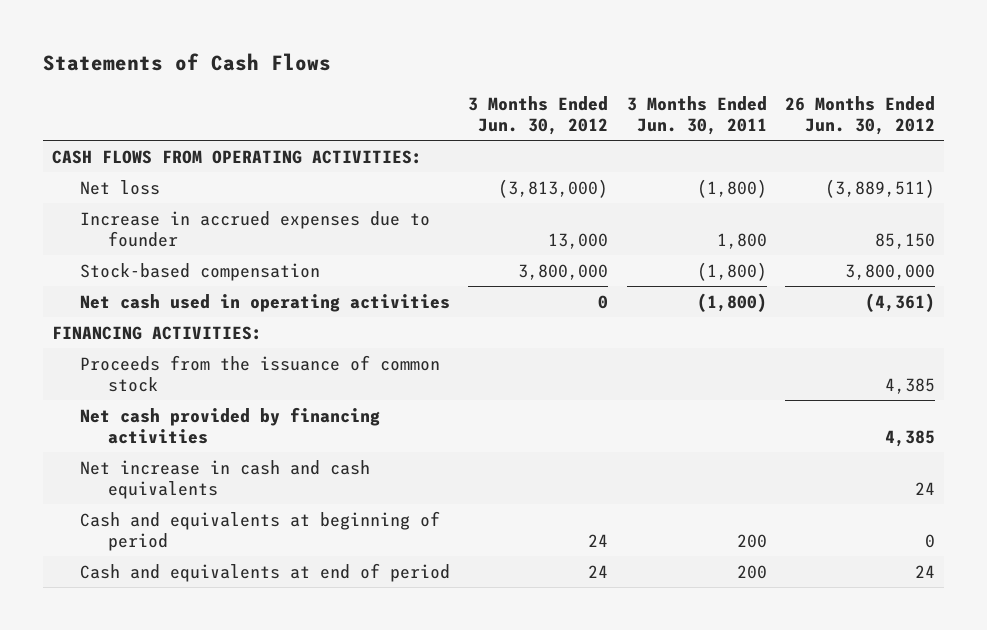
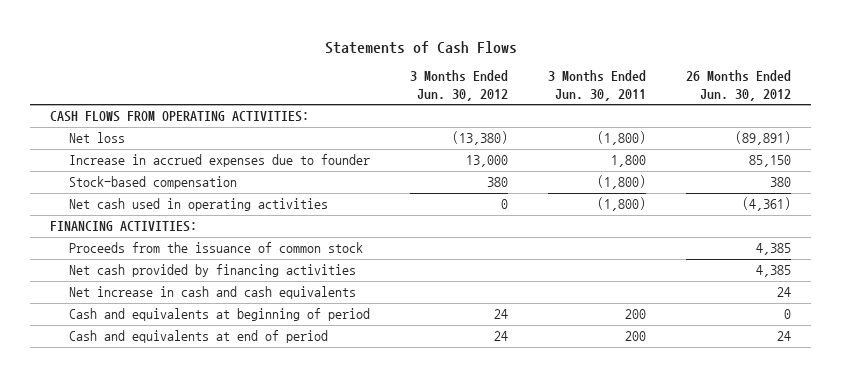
- Net loss | (3,813,000) | (1,800) | (3,889,511)
+ Net loss | (13,380) | (1,800) | (89,891)
- Stock-based compensation | 3,800,000 | (1,800) | 3,800,000
+ Stock-based compensation | 380 | (1,800) | 380

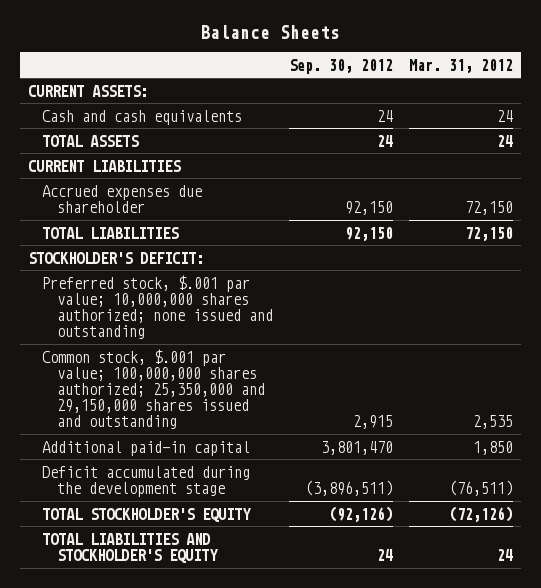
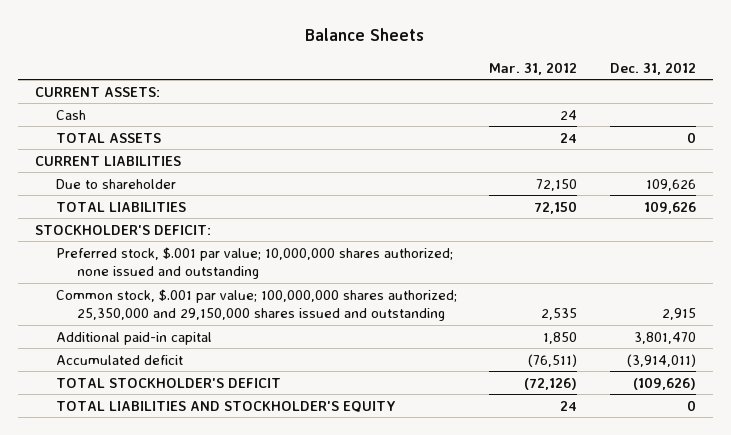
- | Sep. 30, 2012 | Mar. 31, 2012
+ | Mar. 31, 2012 | Dec. 31, 2012
- Cash and cash equivalents | 24 | 24
+ Cash | 24 |
- Accrued expenses due shareholder | 92,150 | 72,150
+ Due to shareholder | 72,150 | 109,626
- Deficit accumulated during the development stage | (3,896,511) | (76,511)
- TOTAL STOCKHOLDER'S EQUITY | (92,126) | (72,126)
+ Accumulated deficit | (76,511) | (3,914,011)
+ TOTAL STOCKHOLDER'S DEFICIT | (72,126) | (109,626)

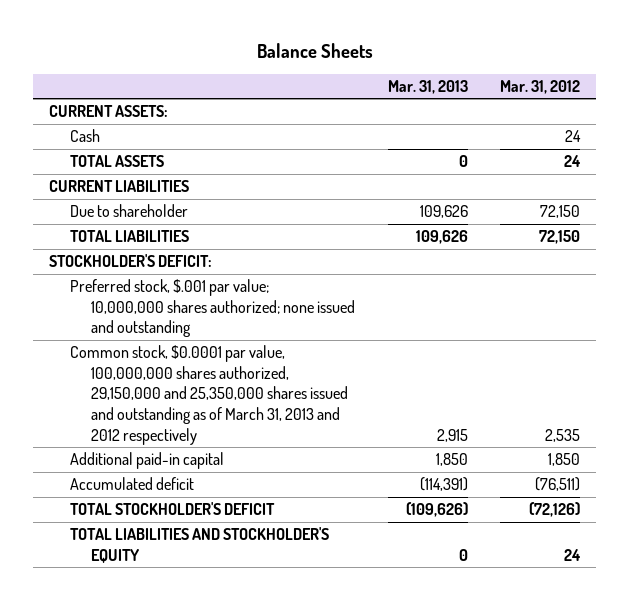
- | Mar. 31, 2012 | Dec. 31, 2012
+ | Mar. 31, 2013 | Mar. 31, 2012
- Common stock, $.001 par value; 100,000,000 shares authorized; 25,350,000 and 29,150,000 shares issued and outstanding | 2,535 | 2,915
+ Common stock, $0.0001 par value, 100,000,000 shares authorized, 29,150,000 and 25,350,000 shares issued and outstanding as of March 31, 2013 and 2012 respectively | 2,915 | 2,535

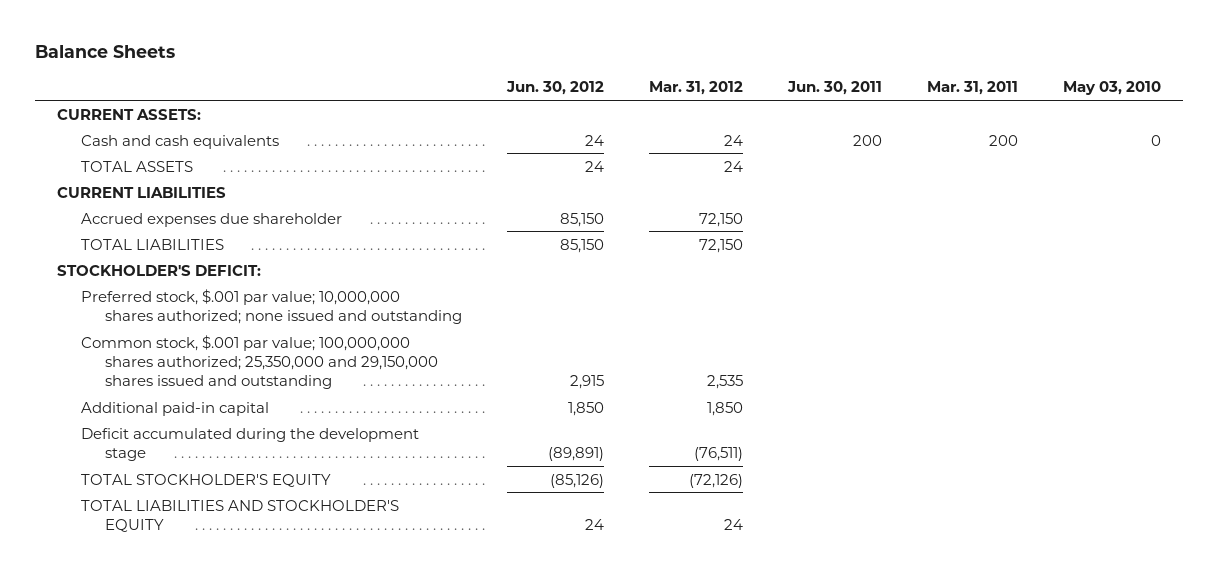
- | Mar. 31, 2013 | Mar. 31, 2012
+ | Jun. 30, 2012 | Mar. 31, 2012 | Jun. 30, 2011 | Mar. 31, 2011 | May 03, 2010
- Cash | | 24
+ Cash and cash equivalents | 24 | 24 | 200 | 200 | 0
- Due to shareholder | 109,626 | 72,150
+ Accrued expenses due shareholder | 85,150 | 72,150 | | |
- Common stock, $0.0001 par value, 100,000,000 shares authorized, 29,150,000 and 25,350,000 shares issued and outstanding as of March 31, 2013 and 2012 respectively | 2,915 | 2,535
+ Common stock, $.001 par value; 100,000,000 shares authorized; 25,350,000 and 29,150,000 shares issued and outstanding | 2,915 | 2,535 | | |
- Accumulated deficit | (114,391) | (76,511)
- TOTAL STOCKHOLDER'S DEFICIT | (109,626) | (72,126)
+ Deficit accumulated during the development stage | (89,891) | (76,511) | | |
+ TOTAL STOCKHOLDER'S EQUITY | (85,126) | (72,126) | | |

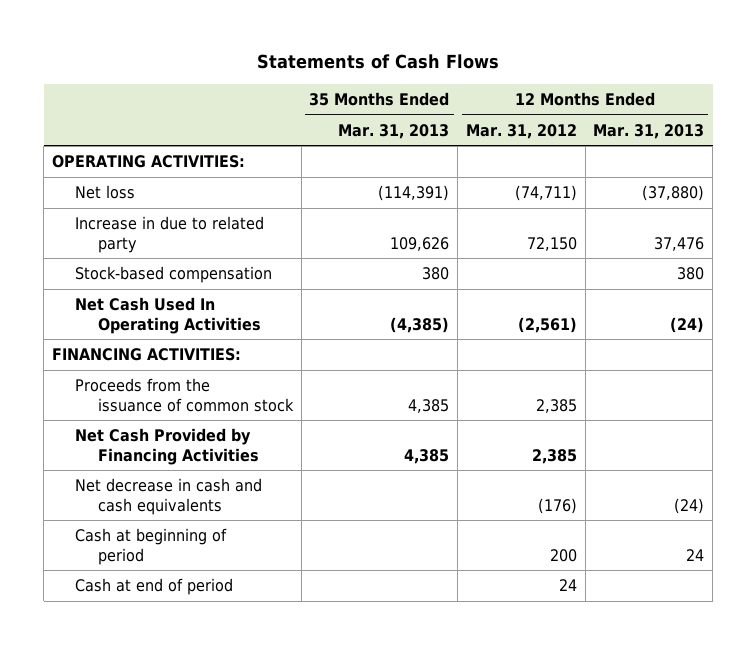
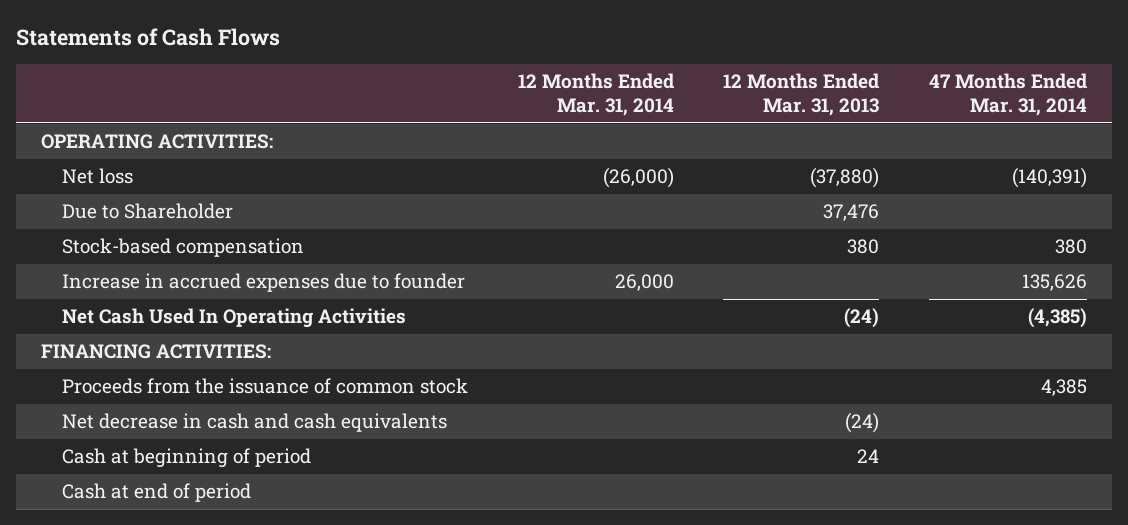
- | 35 Months Ended Mar. 31, 2013 | 12 Months Ended Mar. 31, 2012 | 12 Months Ended Mar. 31, 2013
+ | 12 Months Ended Mar. 31, 2014 | 12 Months Ended Mar. 31, 2013 | 47 Months Ended Mar. 31, 2014
- Increase in due to related party | 109,626 | 72,150 | 37,476
+ Due to Shareholder | | 37,476 |
+ Increase in accrued expenses due to founder | 26,000 | | 135,626
- Net Cash Provided by Financing Activities | 4,385 | 2,385 |

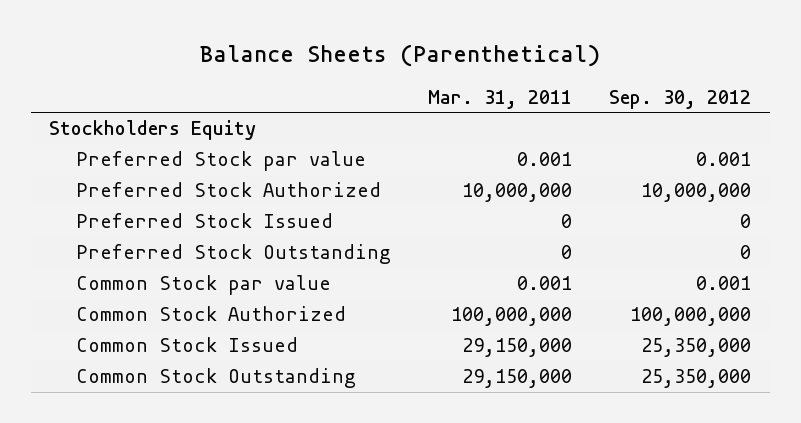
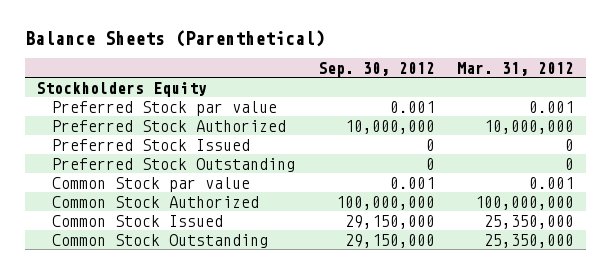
- | Mar. 31, 2011 | Sep. 30, 2012
+ | Sep. 30, 2012 | Mar. 31, 2012
- Common Stock Issued | 29,150,000 | 25,350,000
- Common Stock Outstanding | 29,150,000 | 25,350,000
+ Common Stock Issued | 29,150,000 | 25,350,000
+ Common Stock Outstanding | 29,150,000 | 25,350,000

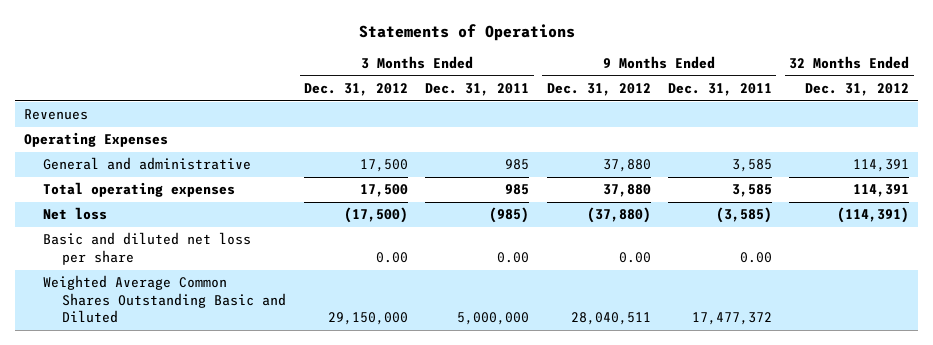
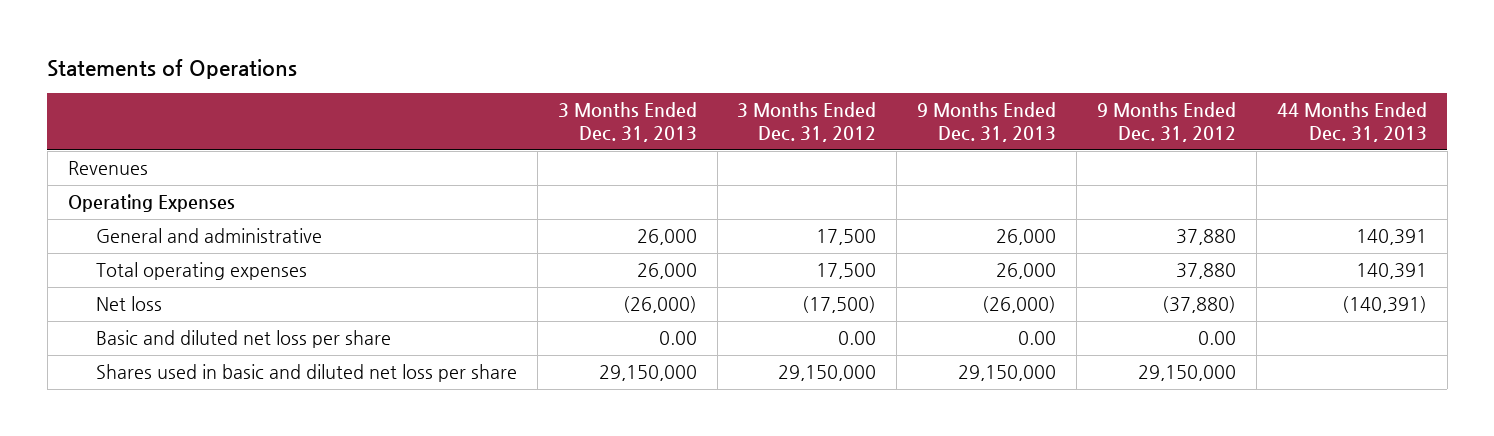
- | 3 Months Ended Dec. 31, 2012 | 3 Months Ended Dec. 31, 2011 | 9 Months Ended Dec. 31, 2012 | 9 Months Ended Dec. 31, 2011 | 32 Months Ended Dec. 31, 2012
+ | 3 Months Ended Dec. 31, 2013 | 3 Months Ended Dec. 31, 2012 | 9 Months Ended Dec. 31, 2013 | 9 Months Ended Dec. 31, 2012 | 44 Months Ended Dec. 31, 2013
- Weighted Average Common Shares Outstanding Basic and Diluted | 29,150,000 | 5,000,000 | 28,040,511 | 17,477,372 |
+ Shares used in basic and diluted net loss per share | 29,150,000 | 29,150,000 | 29,150,000 | 29,150,000 |

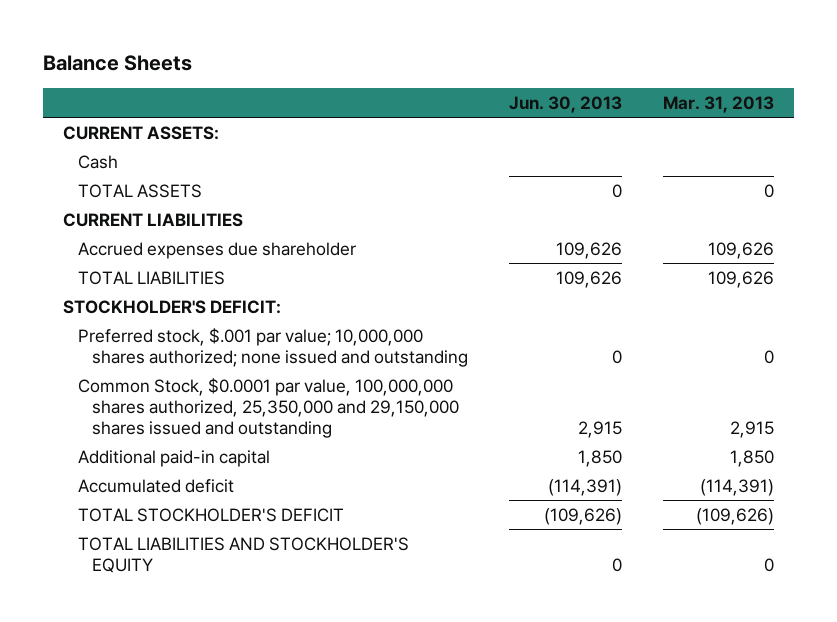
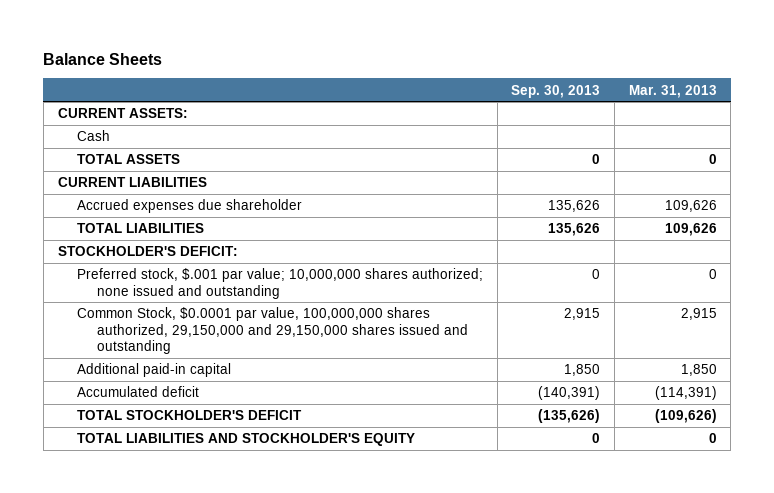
- | Jun. 30, 2013 | Mar. 31, 2013
+ | Sep. 30, 2013 | Mar. 31, 2013
- Common Stock, $0.0001 par value, 100,000,000 shares authorized, 25,350,000 and 29,150,000 shares issued and outstanding | 2,915 | 2,915
+ Common Stock, $0.0001 par value, 100,000,000 shares authorized, 29,150,000 and 29,150,000 shares issued and outstanding | 2,915 | 2,915

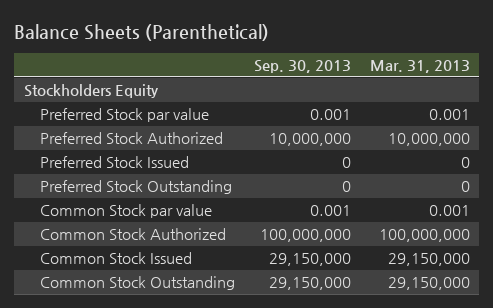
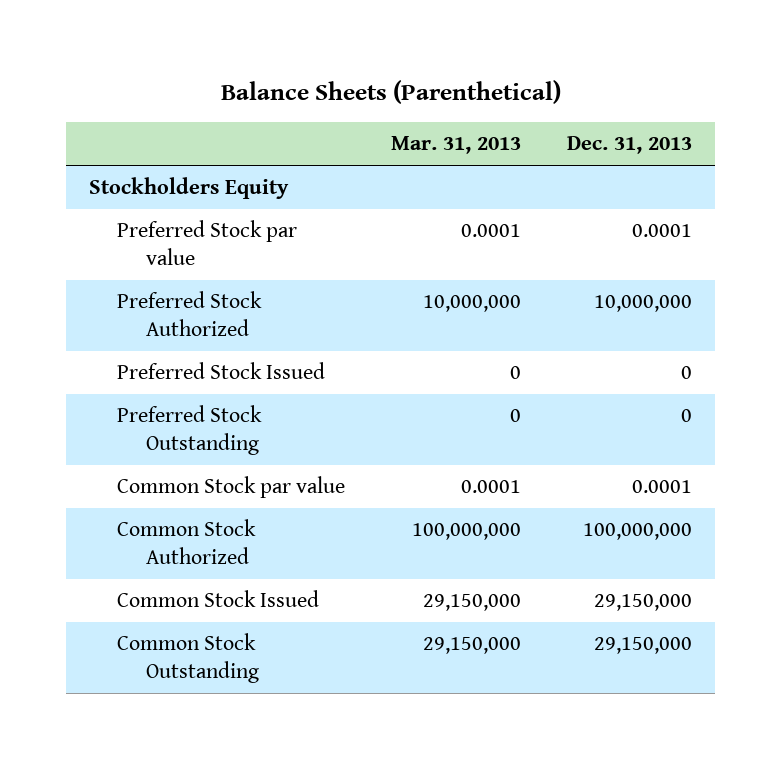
- | Sep. 30, 2013 | Mar. 31, 2013
+ | Mar. 31, 2013 | Dec. 31, 2013
- Preferred Stock par value | 0.001 | 0.001
+ Preferred Stock par value | 0.0001 | 0.0001
- Common Stock par value | 0.001 | 0.001
+ Common Stock par value | 0.0001 | 0.0001

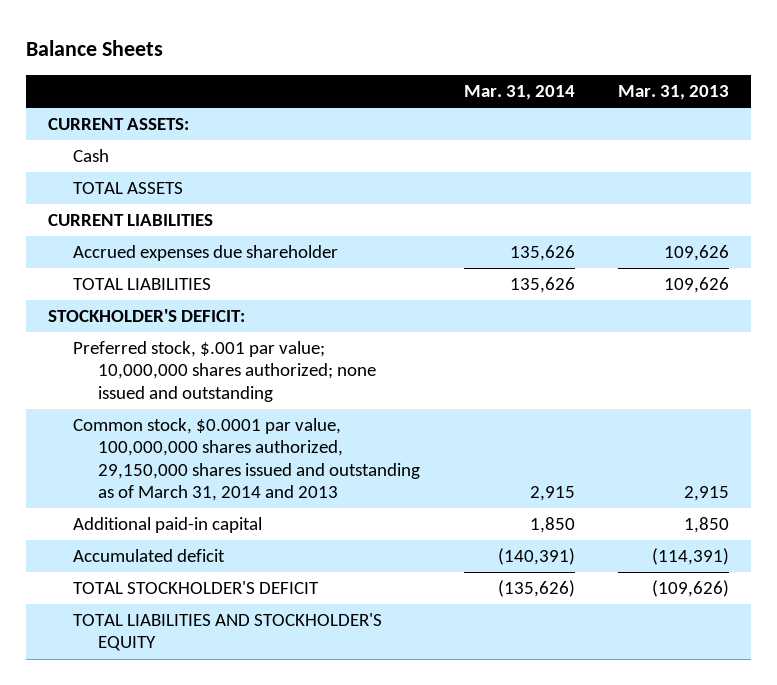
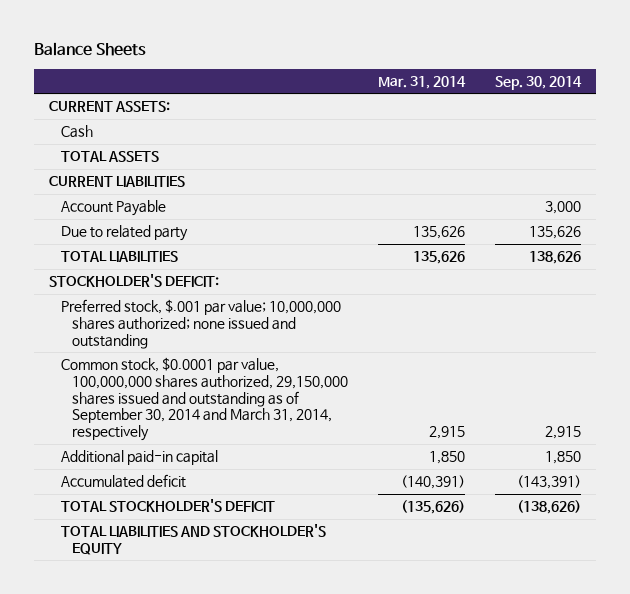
- | Mar. 31, 2014 | Mar. 31, 2013
+ | Mar. 31, 2014 | Sep. 30, 2014
- Accrued expenses due shareholder | 135,626 | 109,626
+ Account Payable | | 3,000
+ Due to related party | 135,626 | 135,626
- Common stock, $0.0001 par value, 100,000,000 shares authorized, 29,150,000 shares issued and outstanding as of March 31, 2014 and 2013 | 2,915 | 2,915
+ Common stock, $0.0001 par value, 100,000,000 shares authorized, 29,150,000 shares issued and outstanding as of September 30, 2014 and March 31, 2014, respectively | 2,915 | 2,915

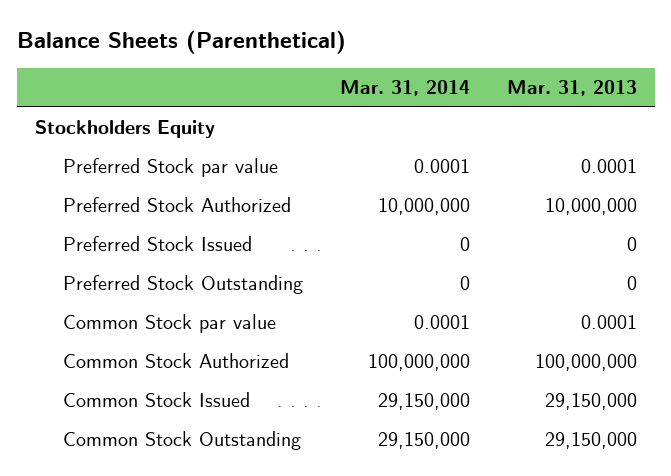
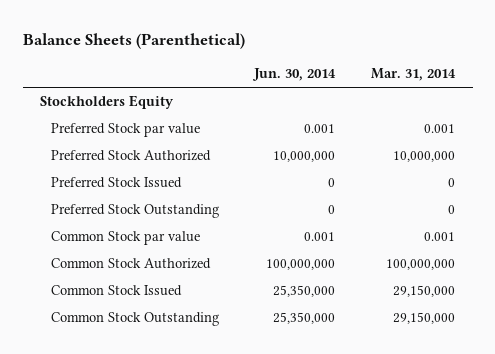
- | Mar. 31, 2014 | Mar. 31, 2013
+ | Jun. 30, 2014 | Mar. 31, 2014
- Preferred Stock par value | 0.0001 | 0.0001
+ Preferred Stock par value | 0.001 | 0.001
- Common Stock par value | 0.0001 | 0.0001
+ Common Stock par value | 0.001 | 0.001

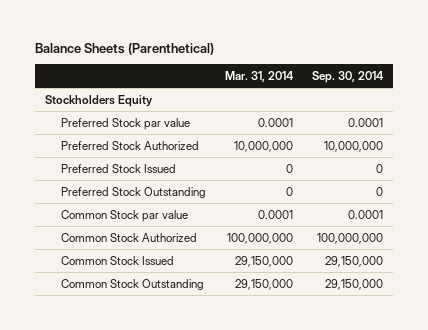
- | Jun. 30, 2014 | Mar. 31, 2014
+ | Mar. 31, 2014 | Sep. 30, 2014
- Preferred Stock par value | 0.001 | 0.001
+ Preferred Stock par value | 0.0001 | 0.0001
- Common Stock par value | 0.001 | 0.001
+ Common Stock par value | 0.0001 | 0.0001

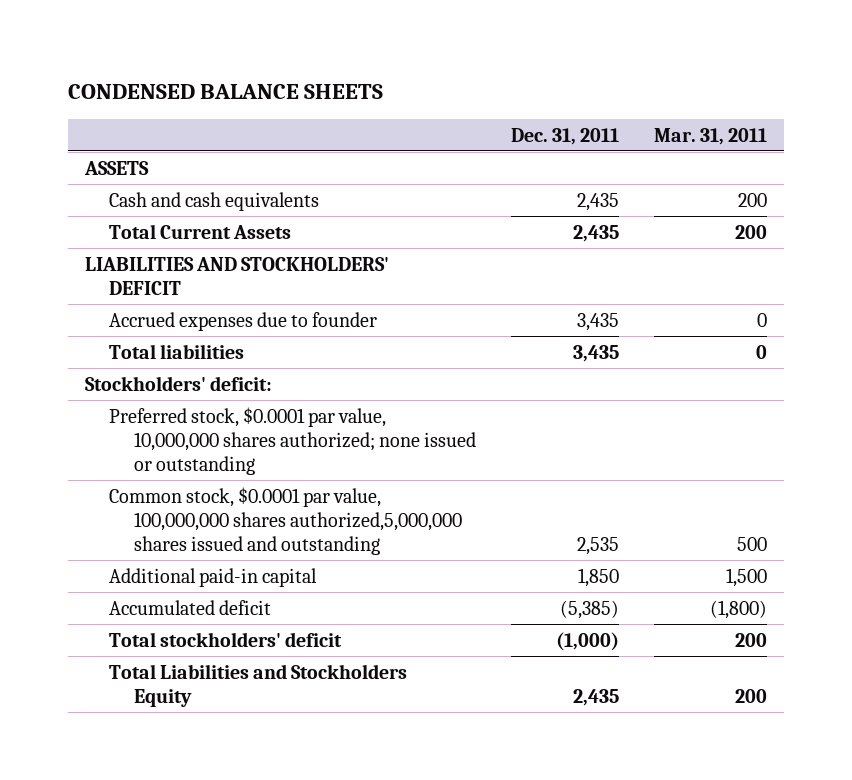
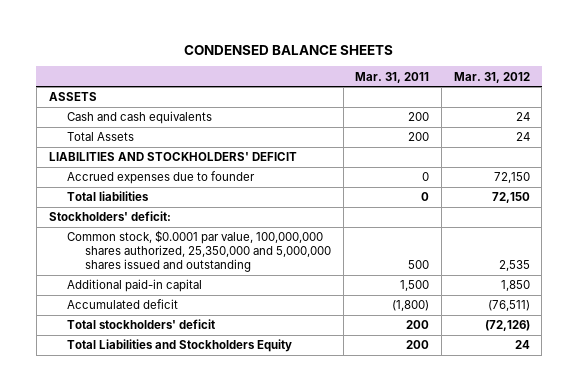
- | Dec. 31, 2011 | Mar. 31, 2011
+ | Mar. 31, 2011 | Mar. 31, 2012
- Total Current Assets | 2,435 | 200
+ Total Assets | 200 | 24
- Preferred stock, $0.0001 par value, 10,000,000 shares authorized; none issued or outstanding
- Common stock, $0.0001 par value, 100,000,000 shares authorized,5,000,000 shares issued and outstanding | 2,535 | 500
+ Common stock, $0.0001 par value, 100,000,000 shares authorized, 25,350,000 and 5,000,000 shares issued and outstanding | 500 | 2,535

